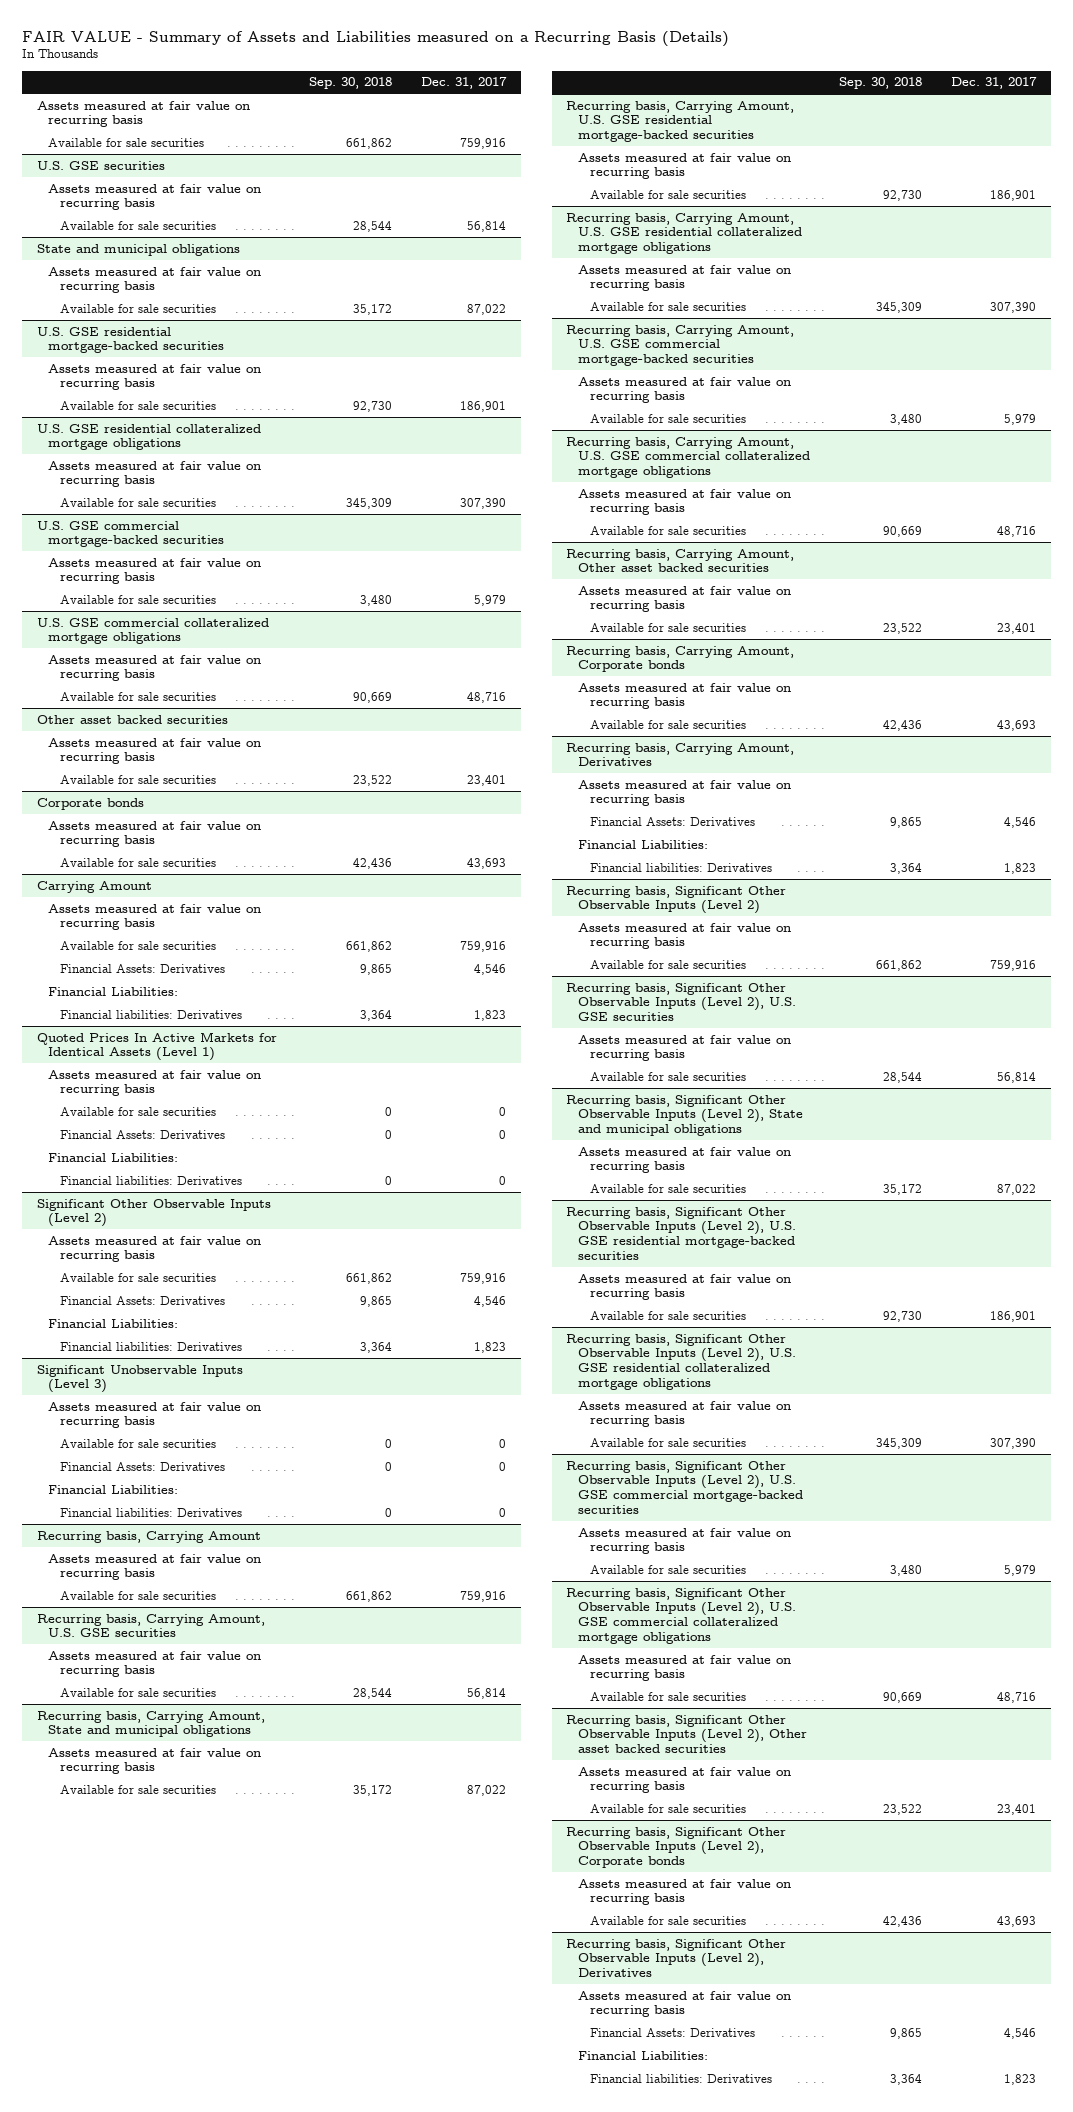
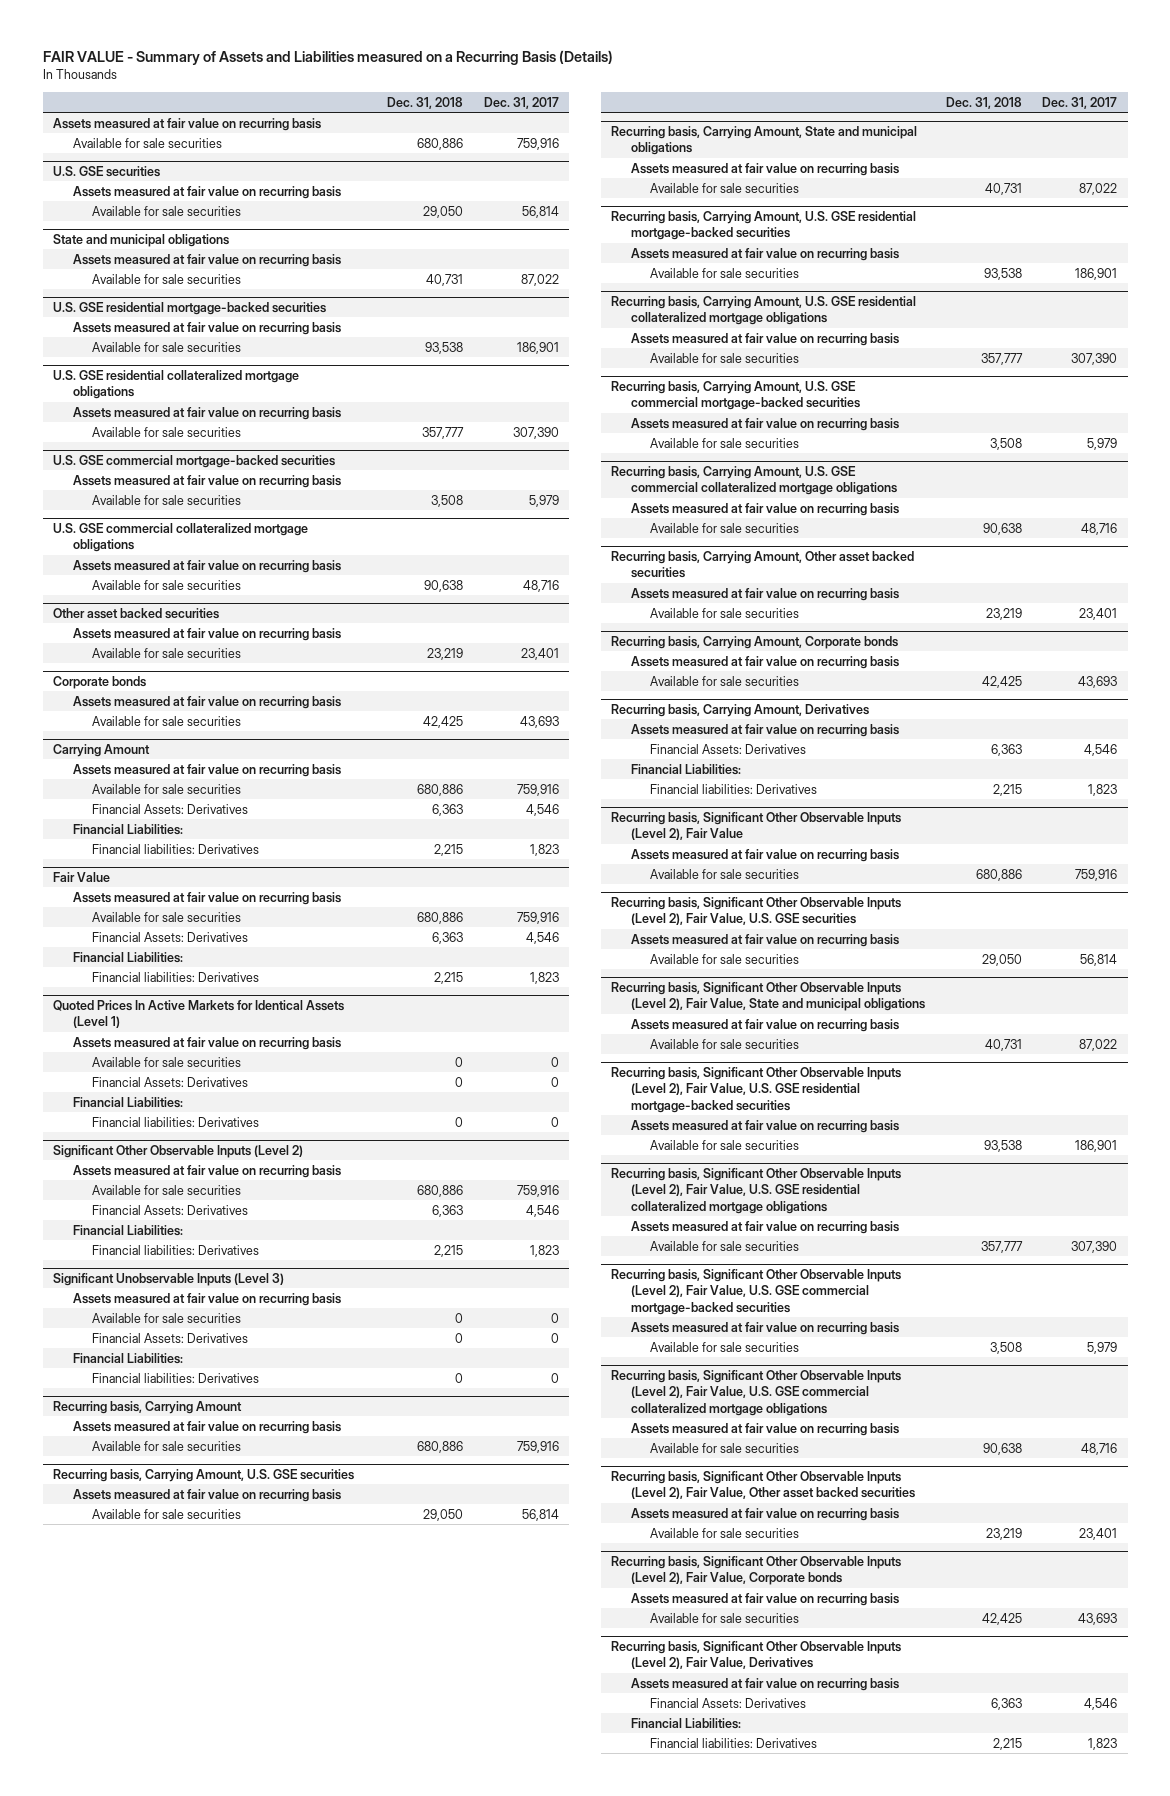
- | Sep. 30, 2018 | Dec. 31, 2017
+ | Dec. 31, 2018 | Dec. 31, 2017
+ Fair Value
+ Assets measured at fair value on recurring basis
+ Available for sale securities | 680,886 | 759,916
+ Financial Assets: Derivatives | 6,363 | 4,546
+ Financial Liabilities:
+ Financial liabilities: Derivatives | 2,215 | 1,823
- Recurring basis, Significant Other Observable Inputs (Level 2)
+ Recurring basis, Significant Other Observable Inputs (Level 2), Fair Value
- Recurring basis, Significant Other Observable Inputs (Level 2), U.S. GSE securities
+ Recurring basis, Significant Other Observable Inputs (Level 2), Fair Value, U.S. GSE securities
- Recurring basis, Significant Other Observable Inputs (Level 2), State and municipal obligations
+ Recurring basis, Significant Other Observable Inputs (Level 2), Fair Value, State and municipal obligations
- Recurring basis, Significant Other Observable Inputs (Level 2), U.S. GSE residential mortgage-backed securities
+ Recurring basis, Significant Other Observable Inputs (Level 2), Fair Value, U.S. GSE residential mortgage-backed securities
- Recurring basis, Significant Other Observable Inputs (Level 2), U.S. GSE residential collateralized mortgage obligations
+ Recurring basis, Significant Other Observable Inputs (Level 2), Fair Value, U.S. GSE residential collateralized mortgage obligations
- Recurring basis, Significant Other Observable Inputs (Level 2), U.S. GSE commercial mortgage-backed securities
+ Recurring basis, Significant Other Observable Inputs (Level 2), Fair Value, U.S. GSE commercial mortgage-backed securities
- Recurring basis, Significant Other Observable Inputs (Level 2), U.S. GSE commercial collateralized mortgage obligations
+ Recurring basis, Significant Other Observable Inputs (Level 2), Fair Value, U.S. GSE commercial collateralized mortgage obligations
- Recurring basis, Significant Other Observable Inputs (Level 2), Other asset backed securities
+ Recurring basis, Significant Other Observable Inputs (Level 2), Fair Value, Other asset backed securities
- Recurring basis, Significant Other Observable Inputs (Level 2), Corporate bonds
+ Recurring basis, Significant Other Observable Inputs (Level 2), Fair Value, Corporate bonds
- Recurring basis, Significant Other Observable Inputs (Level 2), Derivatives
+ Recurring basis, Significant Other Observable Inputs (Level 2), Fair Value, Derivatives

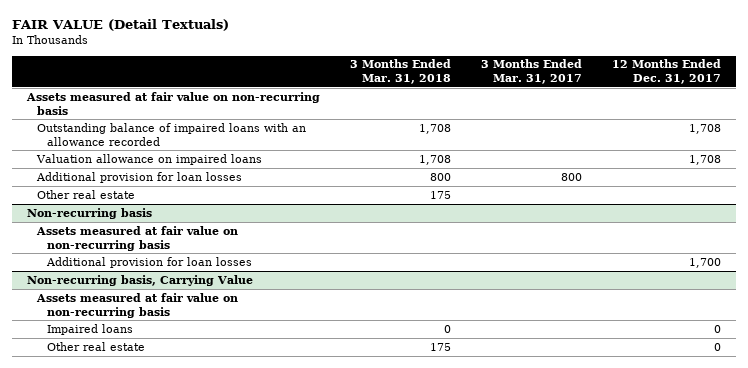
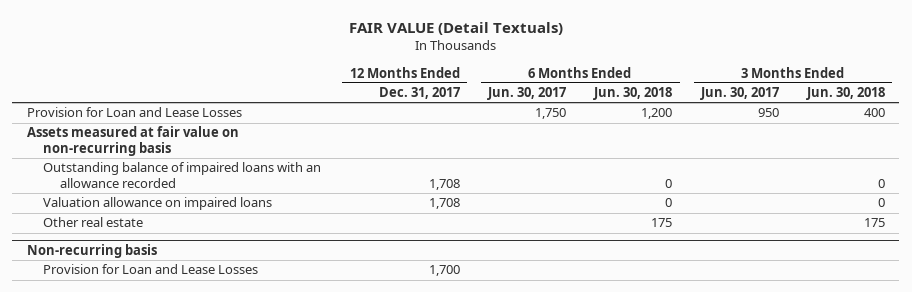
- | 3 Months Ended Mar. 31, 2018 | 3 Months Ended Mar. 31, 2017 | 12 Months Ended Dec. 31, 2017
+ | 12 Months Ended Dec. 31, 2017 | 6 Months Ended Jun. 30, 2017 | 6 Months Ended Jun. 30, 2018 | 3 Months Ended Jun. 30, 2017 | 3 Months Ended Jun. 30, 2018
+ Provision for Loan and Lease Losses | | 1,750 | 1,200 | 950 | 400
- Additional provision for loan losses | 800 | 800 |
@ Non-recurring basis
- Assets measured at fair value on non-recurring basis
- Additional provision for loan losses | | | 1,700
- Non-recurring basis, Carrying Value
- Assets measured at fair value on non-recurring basis
- Impaired loans | 0 | | 0
- Other real estate | 175 | | 0
@ Non-recurring basis
+ Provision for Loan and Lease Losses | 1,700 | | | |

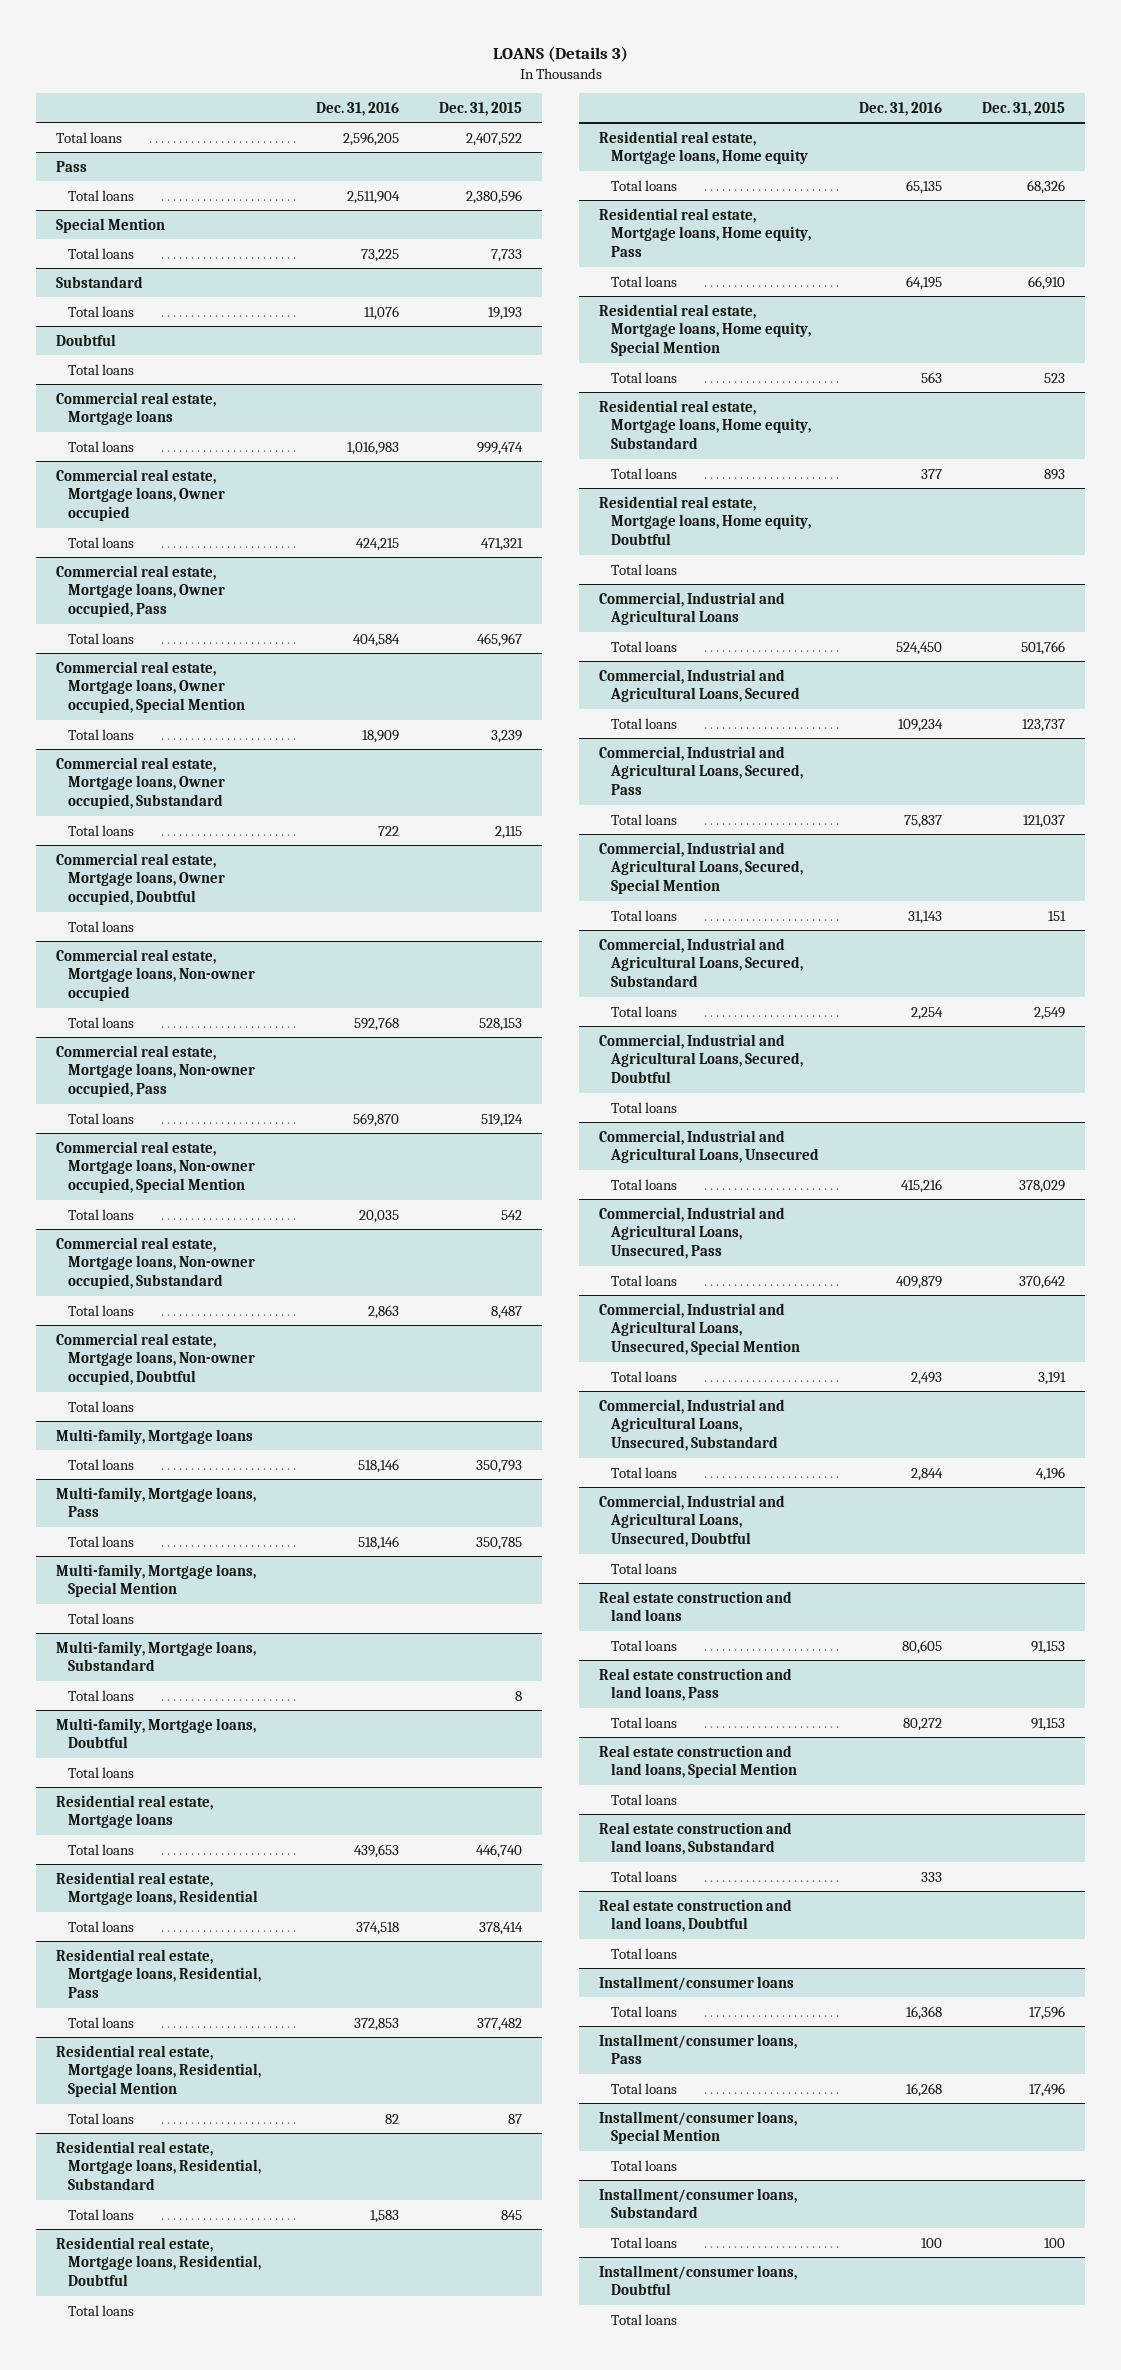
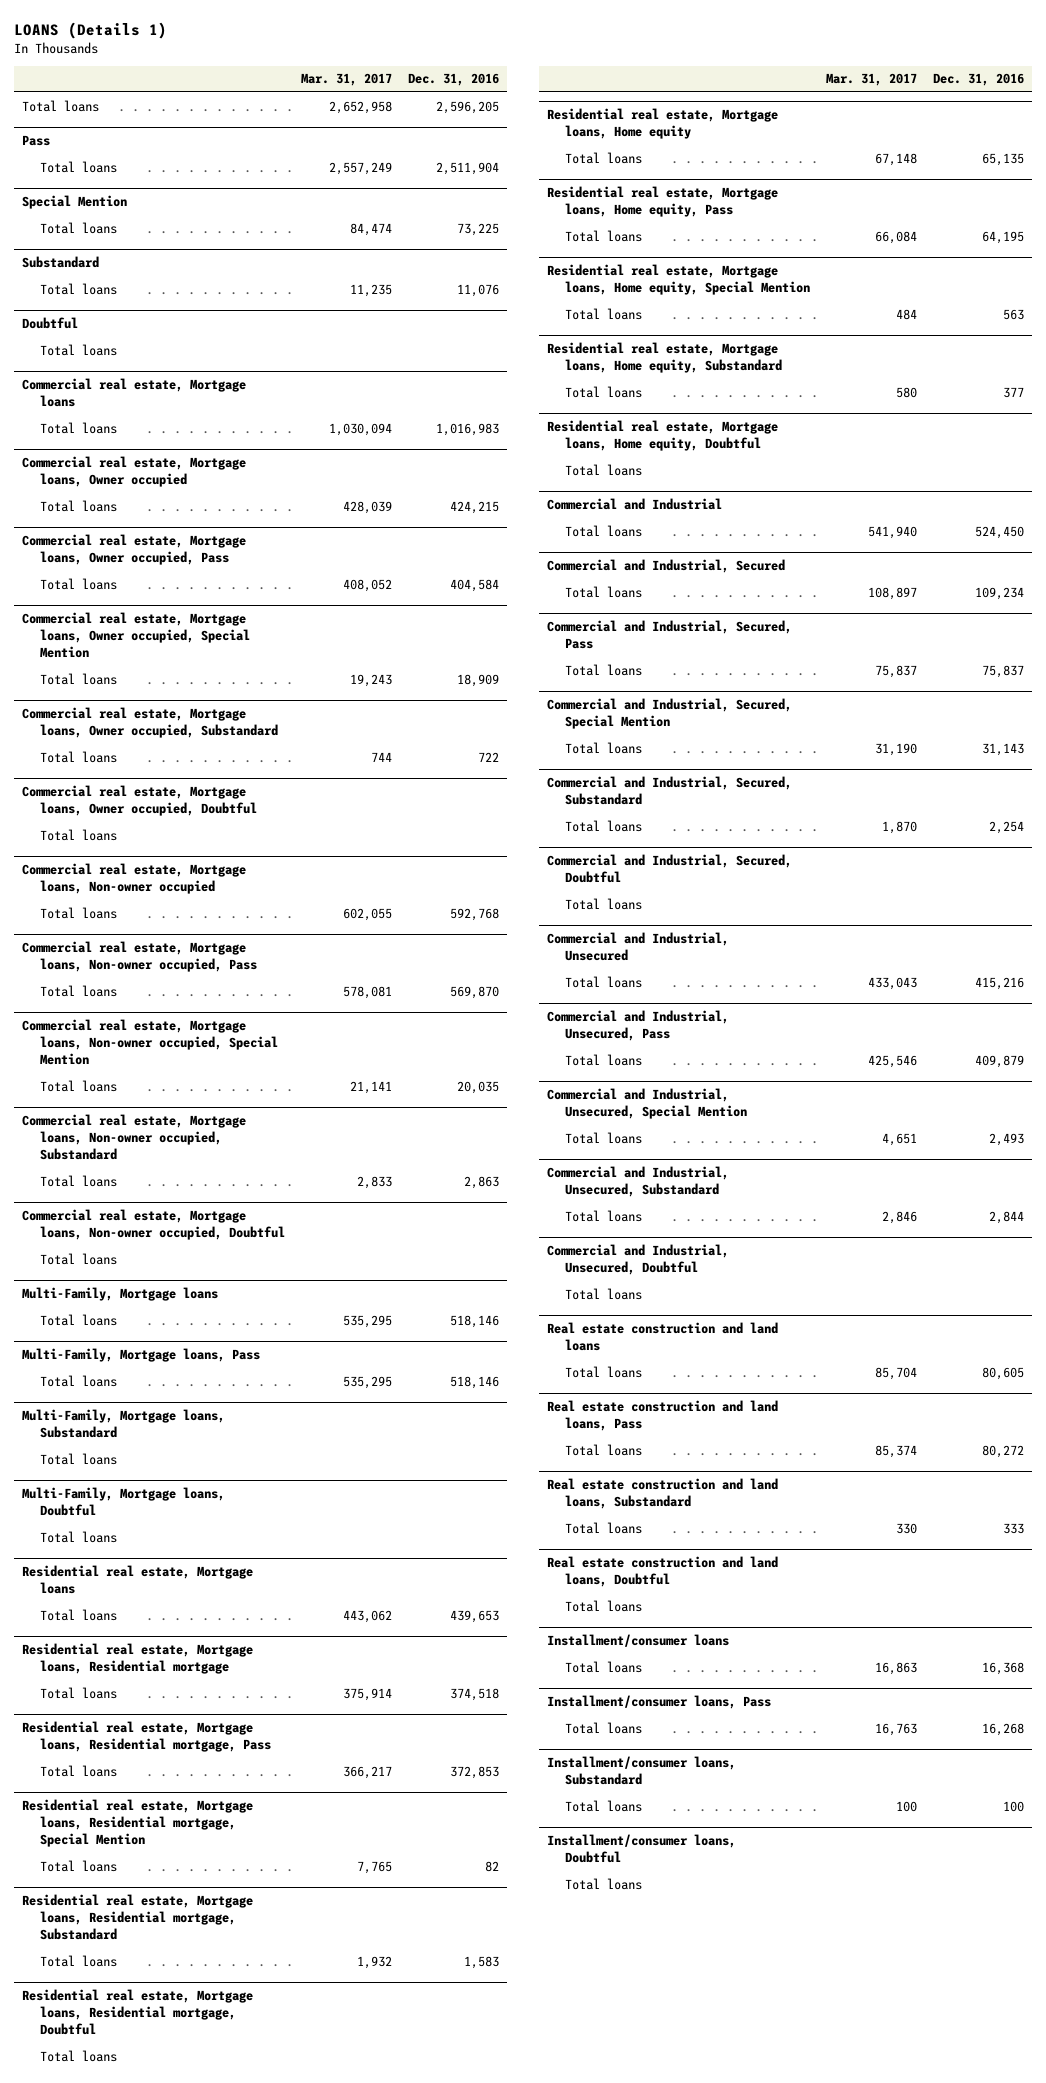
- LOANS (Details 3)
+ LOANS (Details 1)
- | Dec. 31, 2016 | Dec. 31, 2015
+ | Mar. 31, 2017 | Dec. 31, 2016
- Multi-family, Mortgage loans
+ Multi-Family, Mortgage loans
- Multi-family, Mortgage loans, Pass
+ Multi-Family, Mortgage loans, Pass
- Multi-family, Mortgage loans, Special Mention
- Total loans
- Multi-family, Mortgage loans, Substandard
+ Multi-Family, Mortgage loans, Substandard
- Multi-family, Mortgage loans, Doubtful
+ Multi-Family, Mortgage loans, Doubtful
- Residential real estate, Mortgage loans, Residential
+ Residential real estate, Mortgage loans, Residential mortgage
- Residential real estate, Mortgage loans, Residential, Pass
+ Residential real estate, Mortgage loans, Residential mortgage, Pass
- Residential real estate, Mortgage loans, Residential, Special Mention
+ Residential real estate, Mortgage loans, Residential mortgage, Special Mention
- Residential real estate, Mortgage loans, Residential, Substandard
+ Residential real estate, Mortgage loans, Residential mortgage, Substandard
- Residential real estate, Mortgage loans, Residential, Doubtful
+ Residential real estate, Mortgage loans, Residential mortgage, Doubtful
- Commercial, Industrial and Agricultural Loans
+ Commercial and Industrial
- Commercial, Industrial and Agricultural Loans, Secured
+ Commercial and Industrial, Secured
- Commercial, Industrial and Agricultural Loans, Secured, Pass
+ Commercial and Industrial, Secured, Pass
- Commercial, Industrial and Agricultural Loans, Secured, Special Mention
+ Commercial and Industrial, Secured, Special Mention
- Commercial, Industrial and Agricultural Loans, Secured, Substandard
+ Commercial and Industrial, Secured, Substandard
- Commercial, Industrial and Agricultural Loans, Secured, Doubtful
+ Commercial and Industrial, Secured, Doubtful
- Commercial, Industrial and Agricultural Loans, Unsecured
+ Commercial and Industrial, Unsecured
- Commercial, Industrial and Agricultural Loans, Unsecured, Pass
+ Commercial and Industrial, Unsecured, Pass
- Commercial, Industrial and Agricultural Loans, Unsecured, Special Mention
+ Commercial and Industrial, Unsecured, Special Mention
- Commercial, Industrial and Agricultural Loans, Unsecured, Substandard
+ Commercial and Industrial, Unsecured, Substandard
- Commercial, Industrial and Agricultural Loans, Unsecured, Doubtful
+ Commercial and Industrial, Unsecured, Doubtful
- Real estate construction and land loans, Special Mention
- Total loans
- Installment/consumer loans, Special Mention
- Total loans

